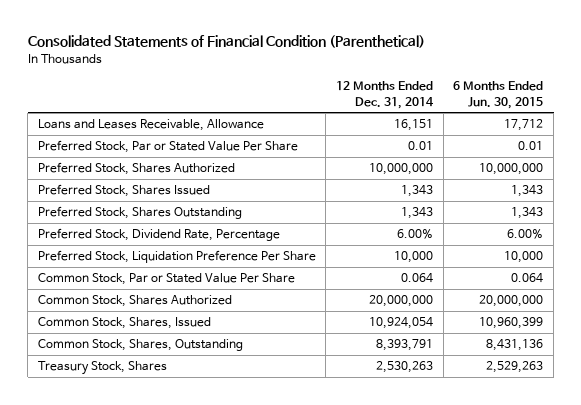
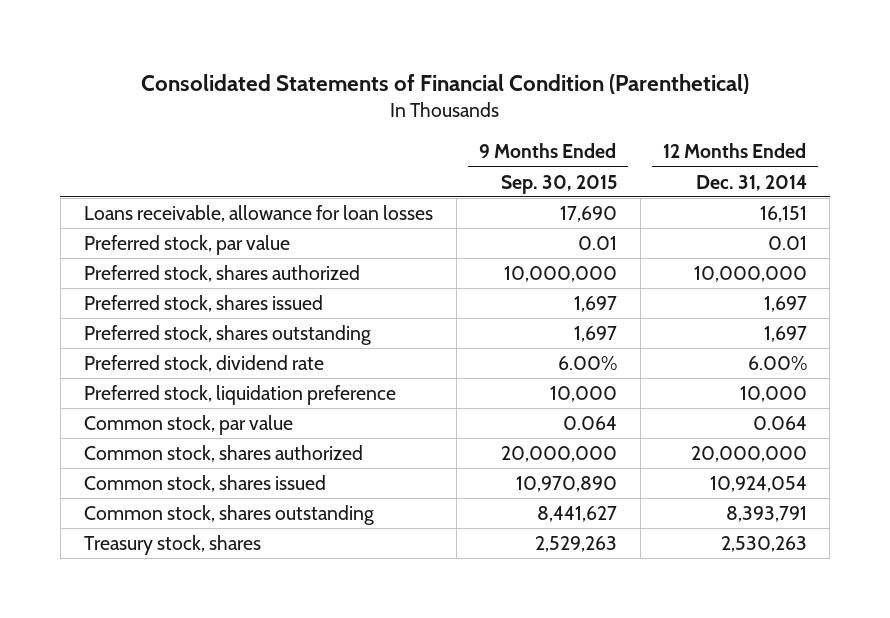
- | 12 Months Ended Dec. 31, 2014 | 6 Months Ended Jun. 30, 2015
+ | 9 Months Ended Sep. 30, 2015 | 12 Months Ended Dec. 31, 2014
- Loans and Leases Receivable, Allowance | 16,151 | 17,712
- Preferred Stock, Par or Stated Value Per Share | 0.01 | 0.01
- Preferred Stock, Shares Authorized | 10,000,000 | 10,000,000
- Preferred Stock, Shares Issued | 1,343 | 1,343
- Preferred Stock, Shares Outstanding | 1,343 | 1,343
- Preferred Stock, Dividend Rate, Percentage | 6.00% | 6.00%
- Preferred Stock, Liquidation Preference Per Share | 10,000 | 10,000
- Common Stock, Par or Stated Value Per Share | 0.064 | 0.064
- Common Stock, Shares Authorized | 20,000,000 | 20,000,000
- Common Stock, Shares, Issued | 10,924,054 | 10,960,399
- Common Stock, Shares, Outstanding | 8,393,791 | 8,431,136
- Treasury Stock, Shares | 2,530,263 | 2,529,263
+ Loans receivable, allowance for loan losses | 17,690 | 16,151
+ Preferred stock, par value | 0.01 | 0.01
+ Preferred stock, shares authorized | 10,000,000 | 10,000,000
+ Preferred stock, shares issued | 1,697 | 1,697
+ Preferred stock, shares outstanding | 1,697 | 1,697
+ Preferred stock, dividend rate | 6.00% | 6.00%
+ Preferred stock, liquidation preference | 10,000 | 10,000
+ Common stock, par value | 0.064 | 0.064
+ Common stock, shares authorized | 20,000,000 | 20,000,000
+ Common stock, shares issued | 10,970,890 | 10,924,054
+ Common stock, shares outstanding | 8,441,627 | 8,393,791
+ Treasury stock, shares | 2,529,263 | 2,530,263

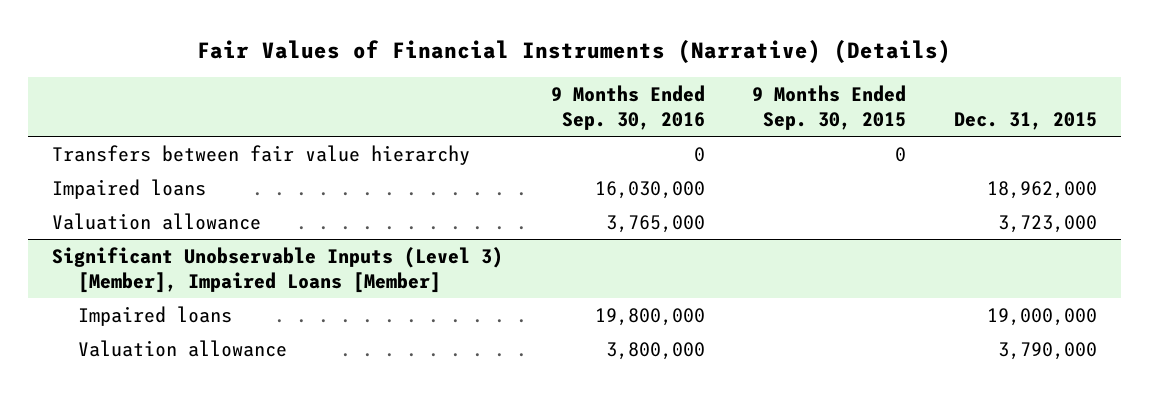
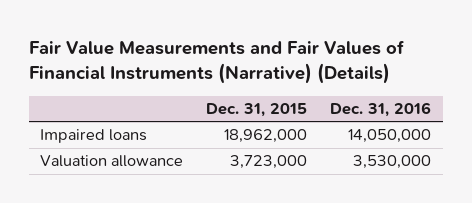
- Fair Values of Financial Instruments (Narrative) (Details)
+ Fair Value Measurements and Fair Values of Financial Instruments (Narrative) (Details)
- | 9 Months Ended Sep. 30, 2016 | 9 Months Ended Sep. 30, 2015 | Dec. 31, 2015
+ | Dec. 31, 2015 | Dec. 31, 2016
- Transfers between fair value hierarchy | 0 | 0 |
- Significant Unobservable Inputs (Level 3) [Member], Impaired Loans [Member]
- Impaired loans | 19,800,000 | | 19,000,000
- Valuation allowance | 3,800,000 | | 3,790,000

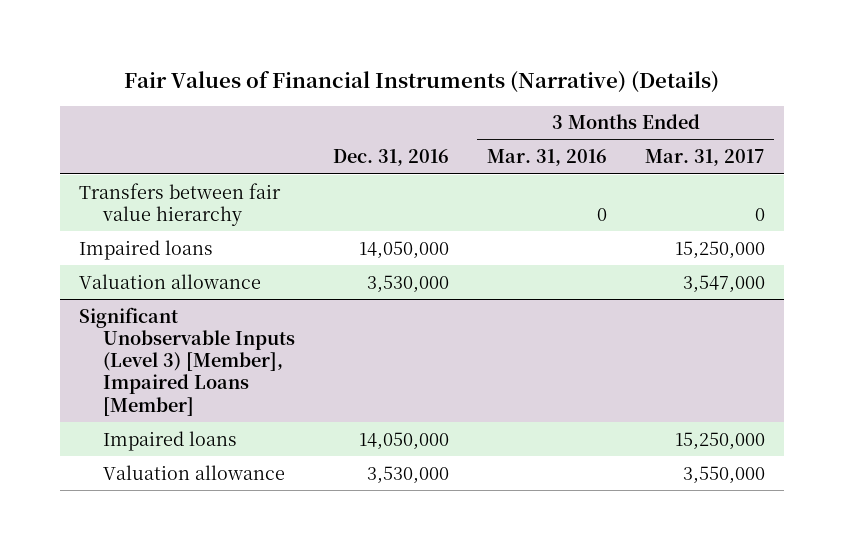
- Fair Value Measurements and Fair Values of Financial Instruments (Narrative) (Details)
+ Fair Values of Financial Instruments (Narrative) (Details)
- | Dec. 31, 2015 | Dec. 31, 2016
+ | Dec. 31, 2016 | 3 Months Ended Mar. 31, 2016 | 3 Months Ended Mar. 31, 2017
+ Transfers between fair value hierarchy | | 0 | 0
+ Significant Unobservable Inputs (Level 3) [Member], Impaired Loans [Member]
+ Impaired loans | 14,050,000 | | 15,250,000
+ Valuation allowance | 3,530,000 | | 3,550,000

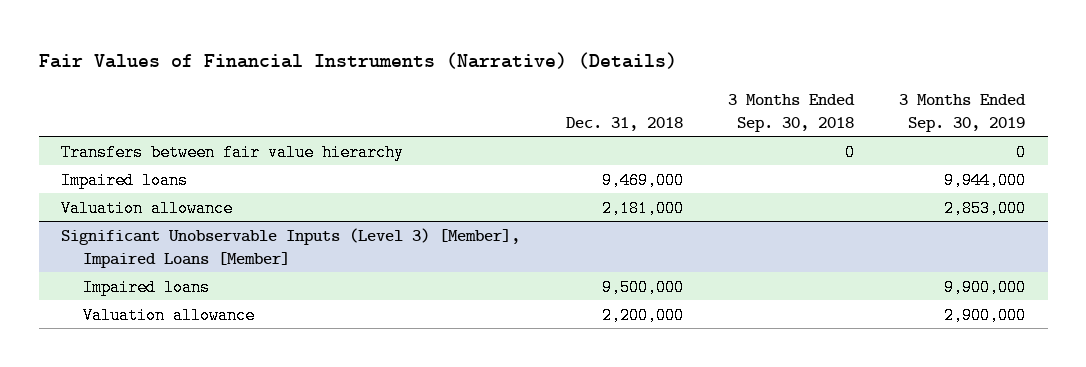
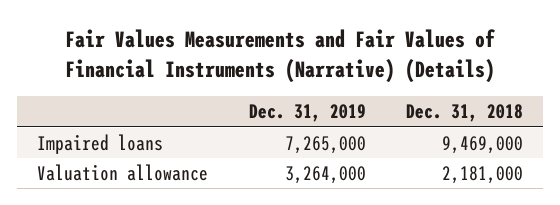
- Fair Values of Financial Instruments (Narrative) (Details)
+ Fair Values Measurements and Fair Values of Financial Instruments (Narrative) (Details)
- | Dec. 31, 2018 | 3 Months Ended Sep. 30, 2018 | 3 Months Ended Sep. 30, 2019
+ | Dec. 31, 2019 | Dec. 31, 2018
- Transfers between fair value hierarchy | | 0 | 0
- Significant Unobservable Inputs (Level 3) [Member], Impaired Loans [Member]
- Impaired loans | 9,500,000 | | 9,900,000
- Valuation allowance | 2,200,000 | | 2,900,000

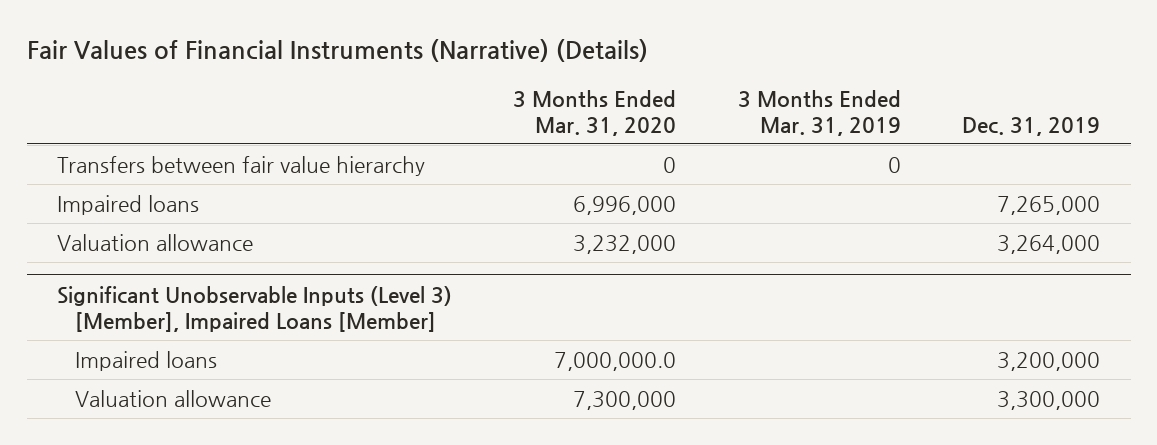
- Fair Values Measurements and Fair Values of Financial Instruments (Narrative) (Details)
+ Fair Values of Financial Instruments (Narrative) (Details)
- | Dec. 31, 2019 | Dec. 31, 2018
+ | 3 Months Ended Mar. 31, 2020 | 3 Months Ended Mar. 31, 2019 | Dec. 31, 2019
+ Transfers between fair value hierarchy | 0 | 0 |
+ Significant Unobservable Inputs (Level 3) [Member], Impaired Loans [Member]
+ Impaired loans | 7,000,000.0 | | 3,200,000
+ Valuation allowance | 7,300,000 | | 3,300,000

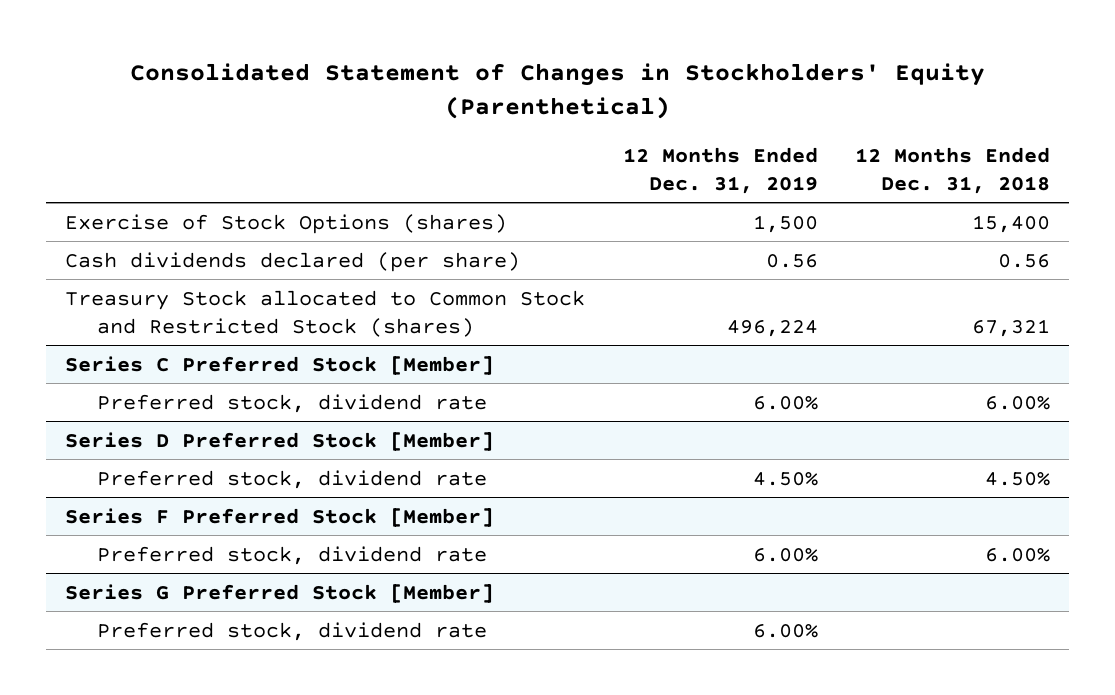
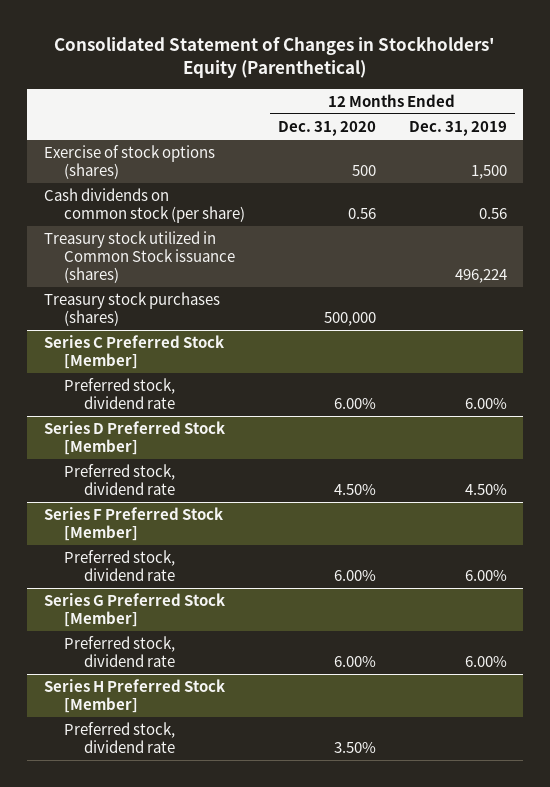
- | 12 Months Ended Dec. 31, 2019 | 12 Months Ended Dec. 31, 2018
+ | 12 Months Ended Dec. 31, 2020 | 12 Months Ended Dec. 31, 2019
- Exercise of Stock Options (shares) | 1,500 | 15,400
- Cash dividends declared (per share) | 0.56 | 0.56
- Treasury Stock allocated to Common Stock and Restricted Stock (shares) | 496,224 | 67,321
+ Exercise of stock options (shares) | 500 | 1,500
+ Cash dividends on common stock (per share) | 0.56 | 0.56
+ Treasury stock utilized in Common Stock issuance (shares) | | 496,224
+ Treasury stock purchases (shares) | 500,000 |
+ Series H Preferred Stock [Member]
+ Preferred stock, dividend rate | 3.50% |

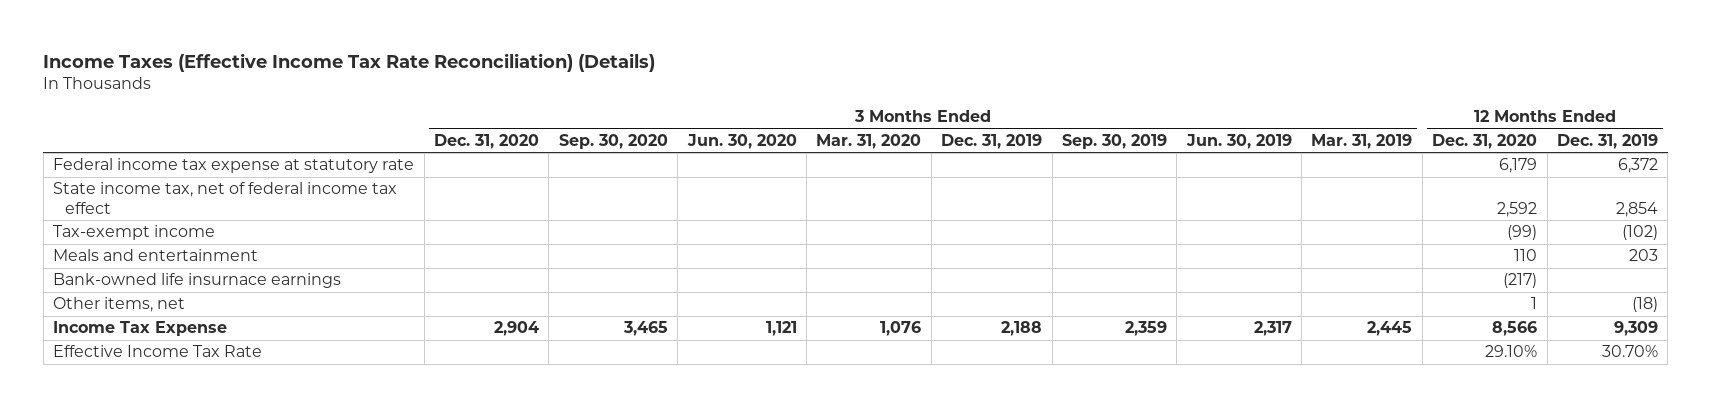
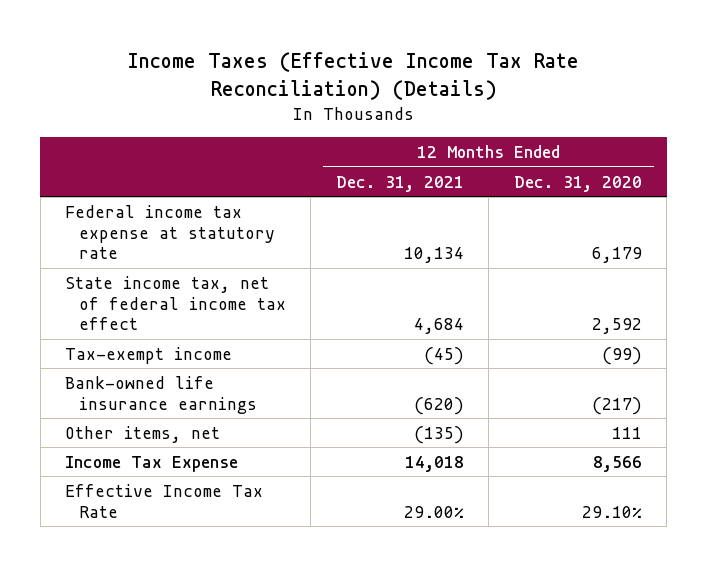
- | 3 Months Ended Dec. 31, 2020 | 3 Months Ended Sep. 30, 2020 | 3 Months Ended Jun. 30, 2020 | 3 Months Ended Mar. 31, 2020 | 3 Months Ended Dec. 31, 2019 | 3 Months Ended Sep. 30, 2019 | 3 Months Ended Jun. 30, 2019 | 3 Months Ended Mar. 31, 2019 | 12 Months Ended Dec. 31, 2020 | 12 Months Ended Dec. 31, 2019
+ | 12 Months Ended Dec. 31, 2021 | 12 Months Ended Dec. 31, 2020
- Meals and entertainment | | | | | | | | | 110 | 203
- Bank-owned life insurnace earnings | | | | | | | | | (217) |
- Other items, net | | | | | | | | | 1 | (18)
+ Bank-owned life insurance earnings | (620) | (217)
+ Other items, net | (135) | 111

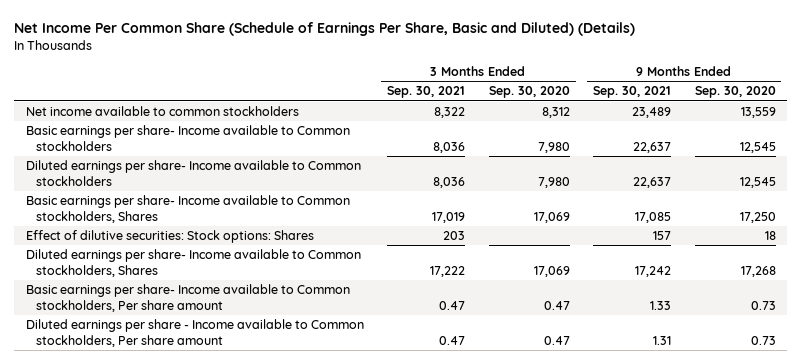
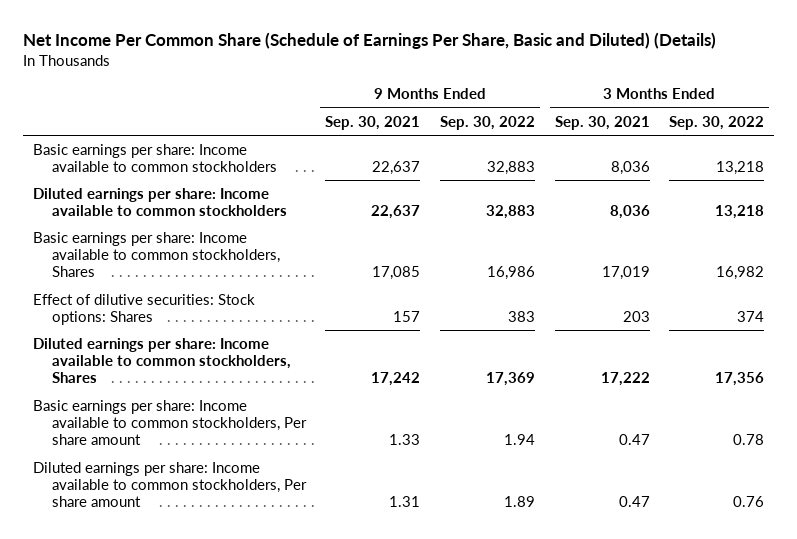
- | 3 Months Ended Sep. 30, 2021 | 3 Months Ended Sep. 30, 2020 | 9 Months Ended Sep. 30, 2021 | 9 Months Ended Sep. 30, 2020
+ | 9 Months Ended Sep. 30, 2021 | 9 Months Ended Sep. 30, 2022 | 3 Months Ended Sep. 30, 2021 | 3 Months Ended Sep. 30, 2022
- Net income available to common stockholders | 8,322 | 8,312 | 23,489 | 13,559
- Basic earnings per share- Income available to Common stockholders | 8,036 | 7,980 | 22,637 | 12,545
- Diluted earnings per share- Income available to Common stockholders | 8,036 | 7,980 | 22,637 | 12,545
- Basic earnings per share- Income available to Common stockholders, Shares | 17,019 | 17,069 | 17,085 | 17,250
+ Basic earnings per share: Income available to common stockholders | 22,637 | 32,883 | 8,036 | 13,218
+ Diluted earnings per share: Income available to common stockholders | 22,637 | 32,883 | 8,036 | 13,218
+ Basic earnings per share: Income available to common stockholders, Shares | 17,085 | 16,986 | 17,019 | 16,982
- Diluted earnings per share- Income available to Common stockholders, Shares | 17,222 | 17,069 | 17,242 | 17,268
- Basic earnings per share- Income available to Common stockholders, Per share amount | 0.47 | 0.47 | 1.33 | 0.73
- Diluted earnings per share - Income available to Common stockholders, Per share amount | 0.47 | 0.47 | 1.31 | 0.73
+ Diluted earnings per share: Income available to common stockholders, Shares | 17,242 | 17,369 | 17,222 | 17,356
+ Basic earnings per share: Income available to common stockholders, Per share amount | 1.33 | 1.94 | 0.47 | 0.78
+ Diluted earnings per share: Income available to common stockholders, Per share amount | 1.31 | 1.89 | 0.47 | 0.76

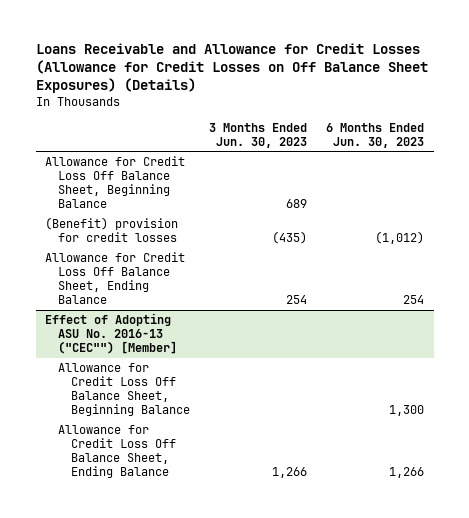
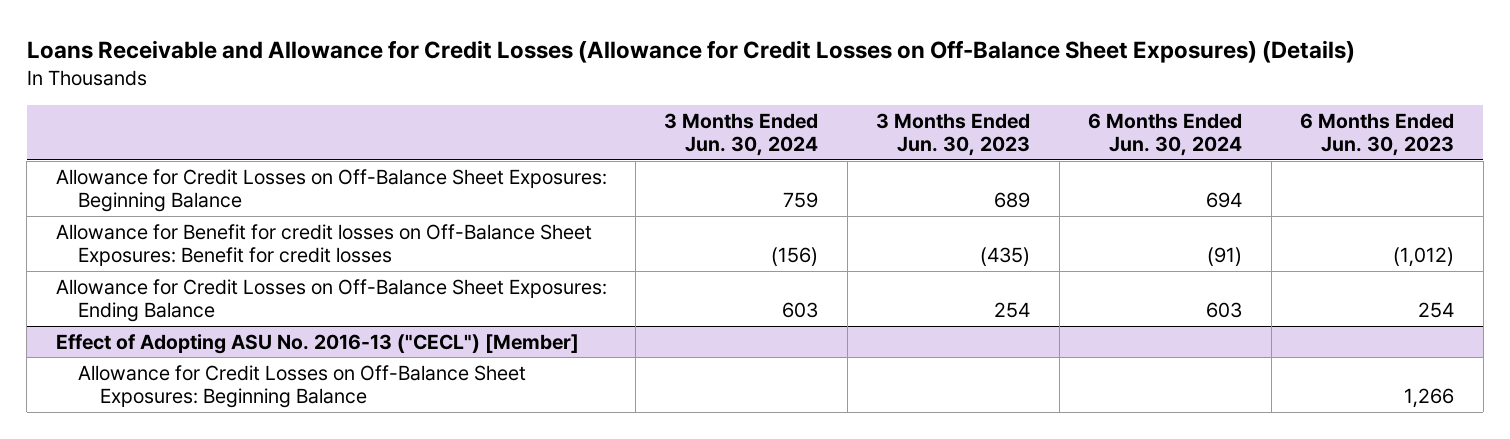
- Loans Receivable and Allowance for Credit Losses (Allowance for Credit Losses on Off Balance Sheet Exposures) (Details)
+ Loans Receivable and Allowance for Credit Losses (Allowance for Credit Losses on Off-Balance Sheet Exposures) (Details)
- | 3 Months Ended Jun. 30, 2023 | 6 Months Ended Jun. 30, 2023
+ | 3 Months Ended Jun. 30, 2024 | 3 Months Ended Jun. 30, 2023 | 6 Months Ended Jun. 30, 2024 | 6 Months Ended Jun. 30, 2023
- Allowance for Credit Loss Off Balance Sheet, Beginning Balance | 689 |
- (Benefit) provision for credit losses | (435) | (1,012)
- Allowance for Credit Loss Off Balance Sheet, Ending Balance | 254 | 254
- Effect of Adopting ASU No. 2016-13 ("CEC"") [Member]
- Allowance for Credit Loss Off Balance Sheet, Beginning Balance | | 1,300
- Allowance for Credit Loss Off Balance Sheet, Ending Balance | 1,266 | 1,266
+ Allowance for Credit Losses on Off-Balance Sheet Exposures: Beginning Balance | 759 | 689 | 694 |
+ Allowance for Benefit for credit losses on Off-Balance Sheet Exposures: Benefit for credit losses | (156) | (435) | (91) | (1,012)
+ Allowance for Credit Losses on Off-Balance Sheet Exposures: Ending Balance | 603 | 254 | 603 | 254
+ Effect of Adopting ASU No. 2016-13 ("CECL") [Member]
+ Allowance for Credit Losses on Off-Balance Sheet Exposures: Beginning Balance | | | | 1,266

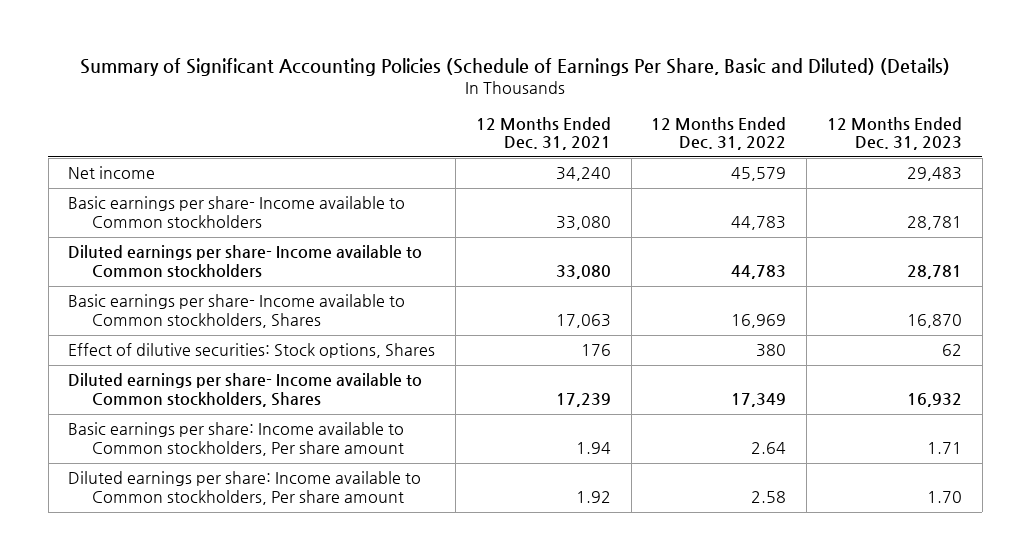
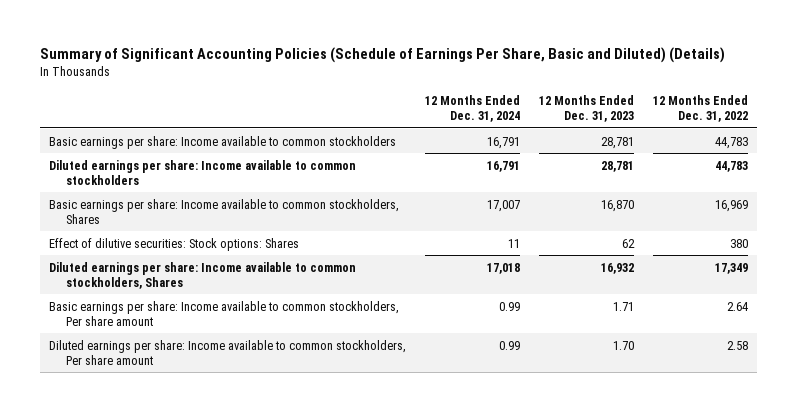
- | 12 Months Ended Dec. 31, 2021 | 12 Months Ended Dec. 31, 2022 | 12 Months Ended Dec. 31, 2023
+ | 12 Months Ended Dec. 31, 2024 | 12 Months Ended Dec. 31, 2023 | 12 Months Ended Dec. 31, 2022
- Net income | 34,240 | 45,579 | 29,483
- Basic earnings per share- Income available to Common stockholders | 33,080 | 44,783 | 28,781
- Diluted earnings per share- Income available to Common stockholders | 33,080 | 44,783 | 28,781
- Basic earnings per share- Income available to Common stockholders, Shares | 17,063 | 16,969 | 16,870
- Effect of dilutive securities: Stock options, Shares | 176 | 380 | 62
- Diluted earnings per share- Income available to Common stockholders, Shares | 17,239 | 17,349 | 16,932
- Basic earnings per share: Income available to Common stockholders, Per share amount | 1.94 | 2.64 | 1.71
- Diluted earnings per share: Income available to Common stockholders, Per share amount | 1.92 | 2.58 | 1.70
+ Basic earnings per share: Income available to common stockholders | 16,791 | 28,781 | 44,783
+ Diluted earnings per share: Income available to common stockholders | 16,791 | 28,781 | 44,783
+ Basic earnings per share: Income available to common stockholders, Shares | 17,007 | 16,870 | 16,969
+ Effect of dilutive securities: Stock options: Shares | 11 | 62 | 380
+ Diluted earnings per share: Income available to common stockholders, Shares | 17,018 | 16,932 | 17,349
+ Basic earnings per share: Income available to common stockholders, Per share amount | 0.99 | 1.71 | 2.64
+ Diluted earnings per share: Income available to common stockholders, Per share amount | 0.99 | 1.70 | 2.58

